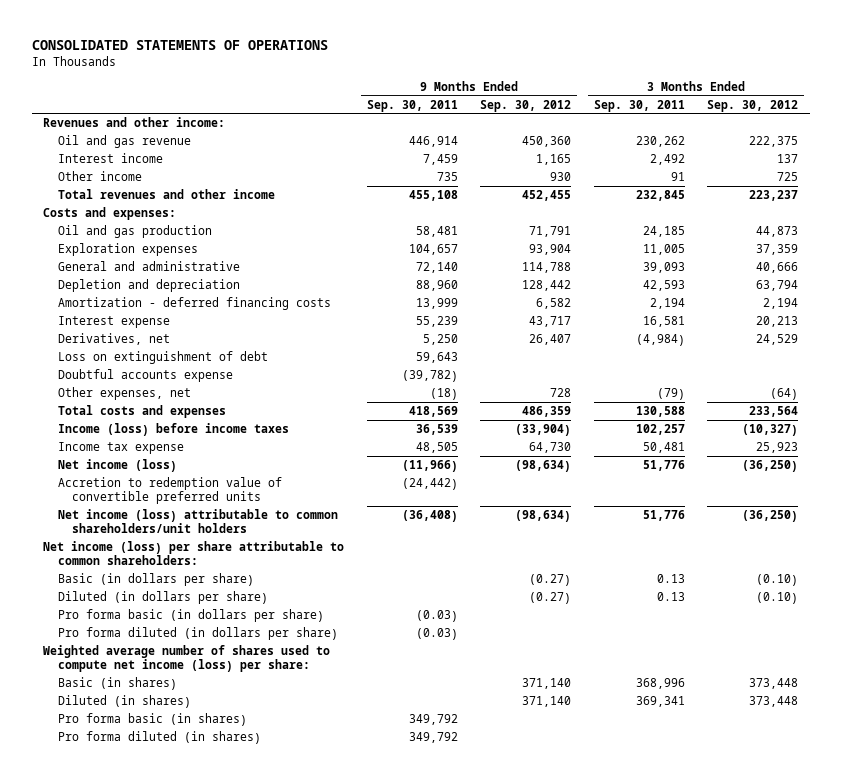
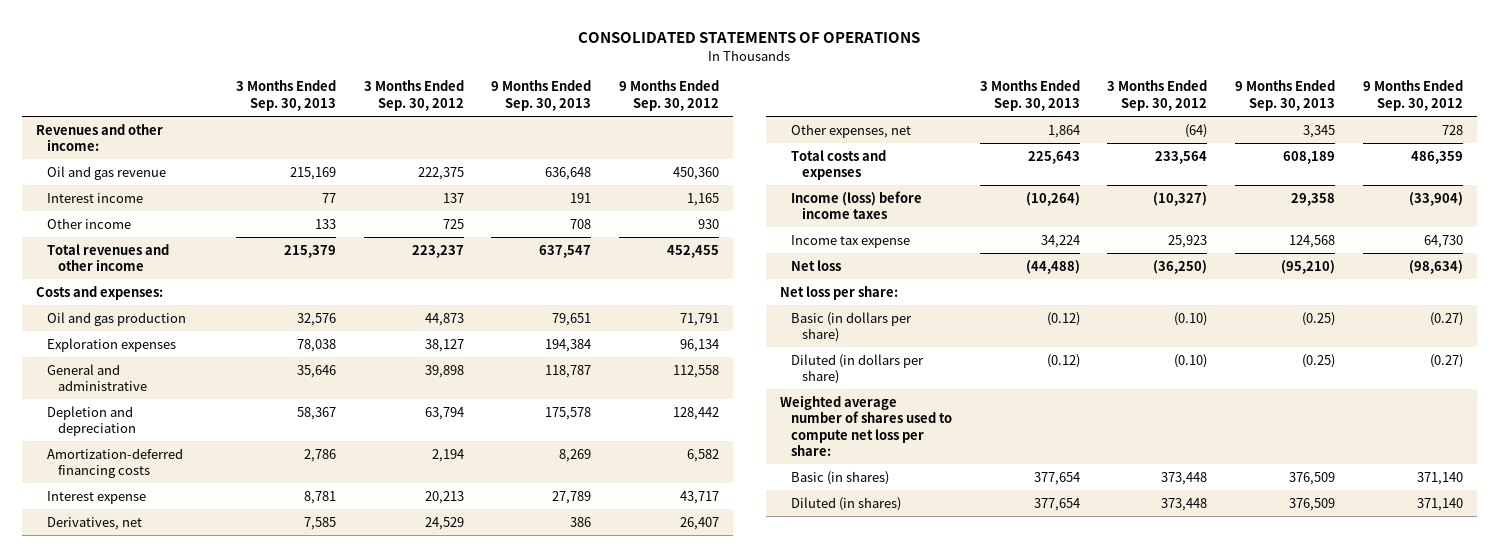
- | 9 Months Ended Sep. 30, 2011 | 9 Months Ended Sep. 30, 2012 | 3 Months Ended Sep. 30, 2011 | 3 Months Ended Sep. 30, 2012
+ | 3 Months Ended Sep. 30, 2013 | 3 Months Ended Sep. 30, 2012 | 9 Months Ended Sep. 30, 2013 | 9 Months Ended Sep. 30, 2012
- Exploration expenses | 104,657 | 93,904 | 11,005 | 37,359
- General and administrative | 72,140 | 114,788 | 39,093 | 40,666
+ Exploration expenses | 78,038 | 38,127 | 194,384 | 96,134
+ General and administrative | 35,646 | 39,898 | 118,787 | 112,558
- Amortization - deferred financing costs | 13,999 | 6,582 | 2,194 | 2,194
+ Amortization-deferred financing costs | 2,786 | 2,194 | 8,269 | 6,582
- Loss on extinguishment of debt | 59,643 | | |
- Doubtful accounts expense | (39,782) | | |
- Net income (loss) | (11,966) | (98,634) | 51,776 | (36,250)
- Accretion to redemption value of convertible preferred units | (24,442) | | |
- Net income (loss) attributable to common shareholders/unit holders | (36,408) | (98,634) | 51,776 | (36,250)
- Net income (loss) per share attributable to common shareholders:
+ Net loss | (44,488) | (36,250) | (95,210) | (98,634)
+ Net loss per share:
- Pro forma basic (in dollars per share) | (0.03) | | |
- Pro forma diluted (in dollars per share) | (0.03) | | |
- Weighted average number of shares used to compute net income (loss) per share:
+ Weighted average number of shares used to compute net loss per share:
- Pro forma basic (in shares) | 349,792 | | |
- Pro forma diluted (in shares) | 349,792 | | |

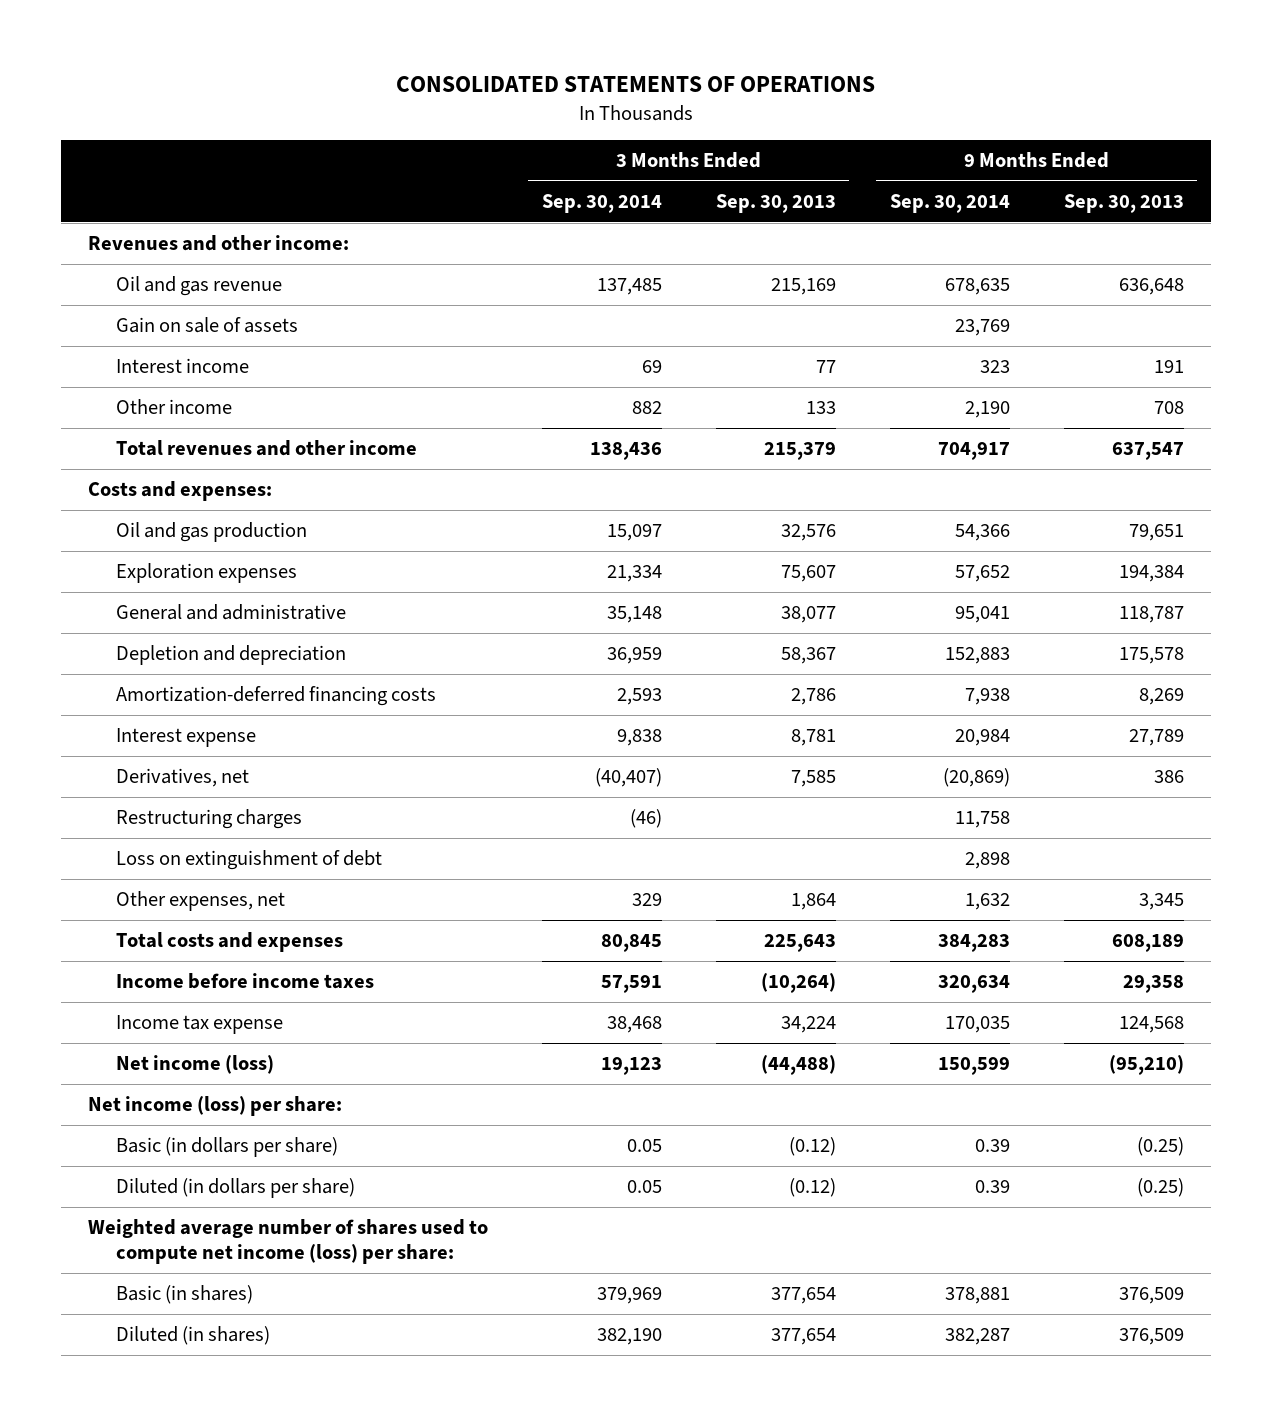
- | 3 Months Ended Sep. 30, 2013 | 3 Months Ended Sep. 30, 2012 | 9 Months Ended Sep. 30, 2013 | 9 Months Ended Sep. 30, 2012
+ | 3 Months Ended Sep. 30, 2014 | 3 Months Ended Sep. 30, 2013 | 9 Months Ended Sep. 30, 2014 | 9 Months Ended Sep. 30, 2013
+ Gain on sale of assets | | | 23,769 |
- Exploration expenses | 78,038 | 38,127 | 194,384 | 96,134
- General and administrative | 35,646 | 39,898 | 118,787 | 112,558
+ Exploration expenses | 21,334 | 75,607 | 57,652 | 194,384
+ General and administrative | 35,148 | 38,077 | 95,041 | 118,787
+ Restructuring charges | (46) | | 11,758 |
+ Loss on extinguishment of debt | | | 2,898 |
- Income (loss) before income taxes | (10,264) | (10,327) | 29,358 | (33,904)
+ Income before income taxes | 57,591 | (10,264) | 320,634 | 29,358
- Net loss | (44,488) | (36,250) | (95,210) | (98,634)
- Net loss per share:
+ Net income (loss) | 19,123 | (44,488) | 150,599 | (95,210)
+ Net income (loss) per share:
- Weighted average number of shares used to compute net loss per share:
+ Weighted average number of shares used to compute net income (loss) per share:

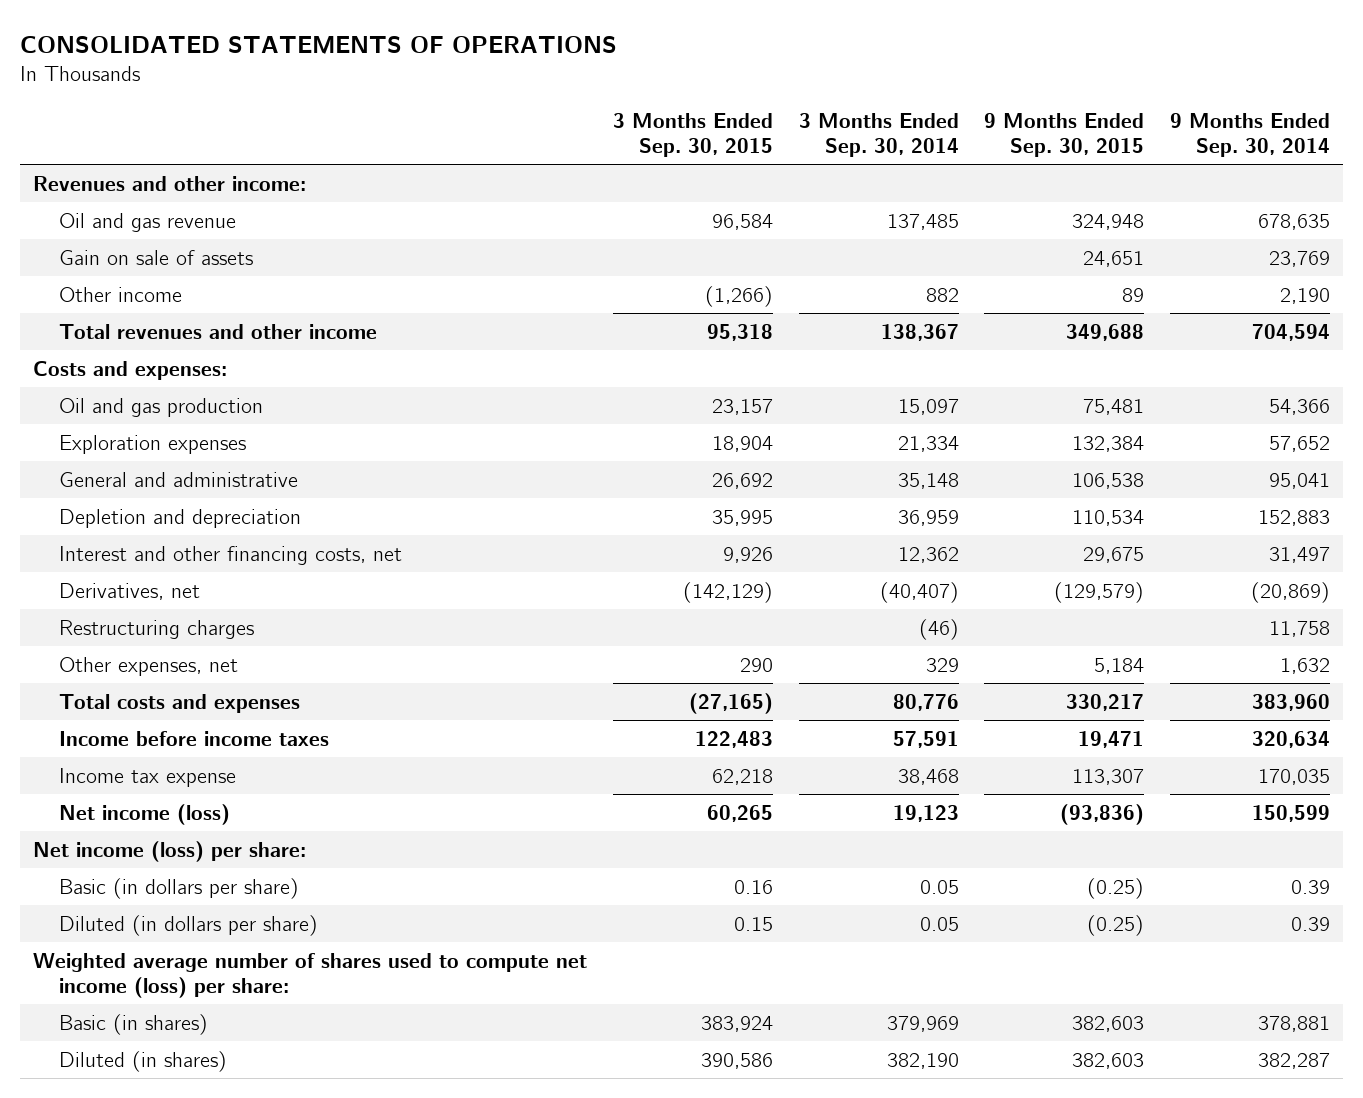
- | 3 Months Ended Sep. 30, 2014 | 3 Months Ended Sep. 30, 2013 | 9 Months Ended Sep. 30, 2014 | 9 Months Ended Sep. 30, 2013
+ | 3 Months Ended Sep. 30, 2015 | 3 Months Ended Sep. 30, 2014 | 9 Months Ended Sep. 30, 2015 | 9 Months Ended Sep. 30, 2014
- Interest income | 69 | 77 | 323 | 191
- Total revenues and other income | 138,436 | 215,379 | 704,917 | 637,547
+ Total revenues and other income | 95,318 | 138,367 | 349,688 | 704,594
- Amortization-deferred financing costs | 2,593 | 2,786 | 7,938 | 8,269
- Interest expense | 9,838 | 8,781 | 20,984 | 27,789
+ Interest and other financing costs, net | 9,926 | 12,362 | 29,675 | 31,497
- Loss on extinguishment of debt | | | 2,898 |
- Total costs and expenses | 80,845 | 225,643 | 384,283 | 608,189
+ Total costs and expenses | (27,165) | 80,776 | 330,217 | 383,960

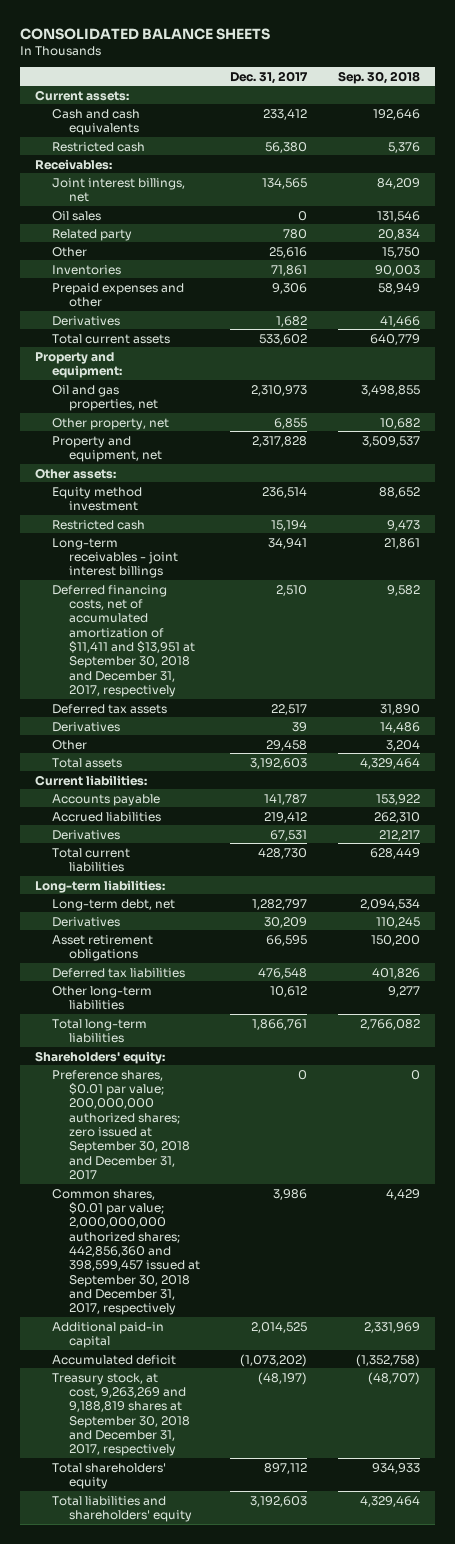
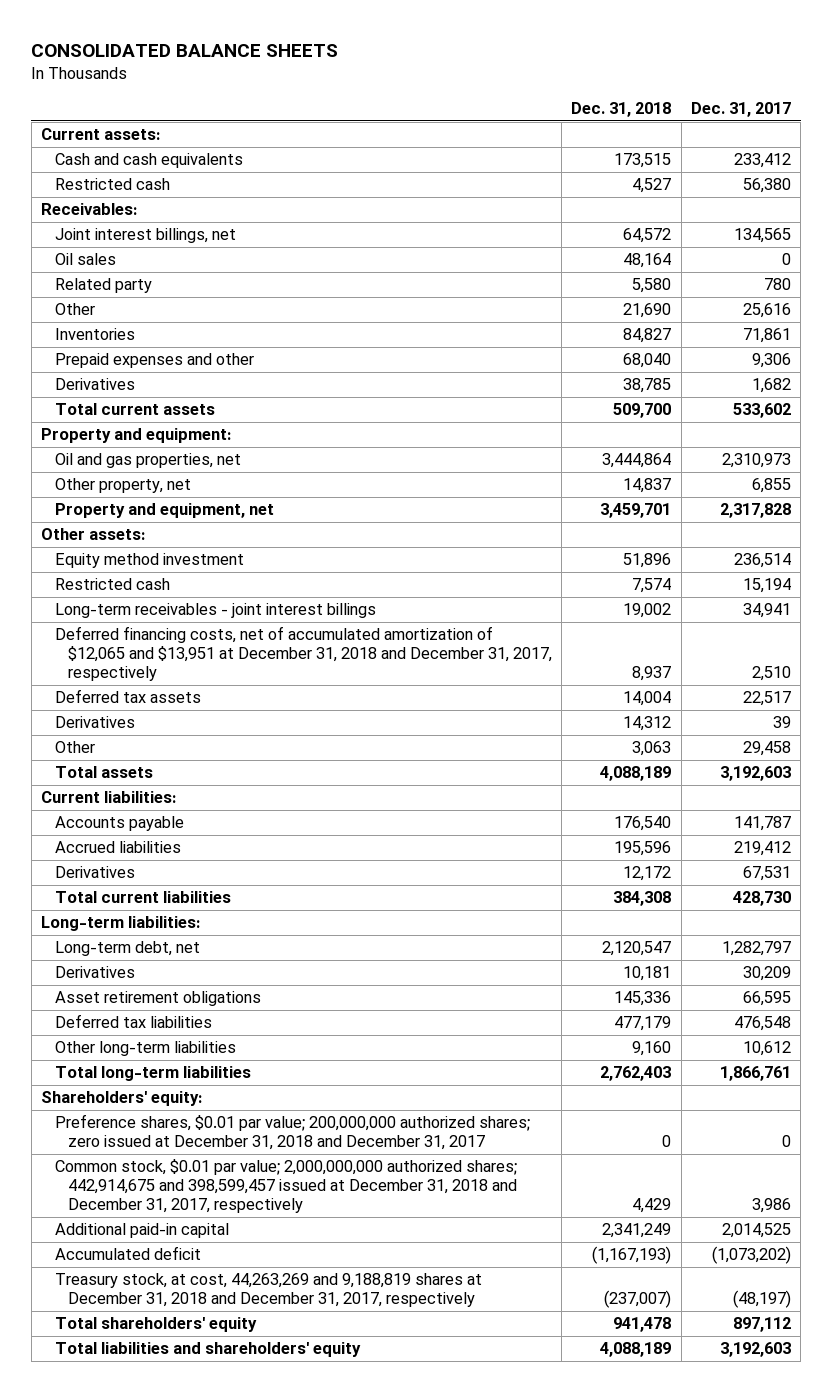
- | Dec. 31, 2017 | Sep. 30, 2018
+ | Dec. 31, 2018 | Dec. 31, 2017
- Deferred financing costs, net of accumulated amortization of $11,411 and $13,951 at September 30, 2018 and December 31, 2017, respectively | 2,510 | 9,582
+ Deferred financing costs, net of accumulated amortization of $12,065 and $13,951 at December 31, 2018 and December 31, 2017, respectively | 8,937 | 2,510
- Preference shares, $0.01 par value; 200,000,000 authorized shares; zero issued at September 30, 2018 and December 31, 2017 | 0 | 0
- Common shares, $0.01 par value; 2,000,000,000 authorized shares; 442,856,360 and 398,599,457 issued at September 30, 2018 and December 31, 2017, respectively | 3,986 | 4,429
+ Preference shares, $0.01 par value; 200,000,000 authorized shares; zero issued at December 31, 2018 and December 31, 2017 | 0 | 0
+ Common stock, $0.01 par value; 2,000,000,000 authorized shares; 442,914,675 and 398,599,457 issued at December 31, 2018 and December 31, 2017, respectively | 4,429 | 3,986
- Treasury stock, at cost, 9,263,269 and 9,188,819 shares at September 30, 2018 and December 31, 2017, respectively | (48,197) | (48,707)
+ Treasury stock, at cost, 44,263,269 and 9,188,819 shares at December 31, 2018 and December 31, 2017, respectively | (237,007) | (48,197)

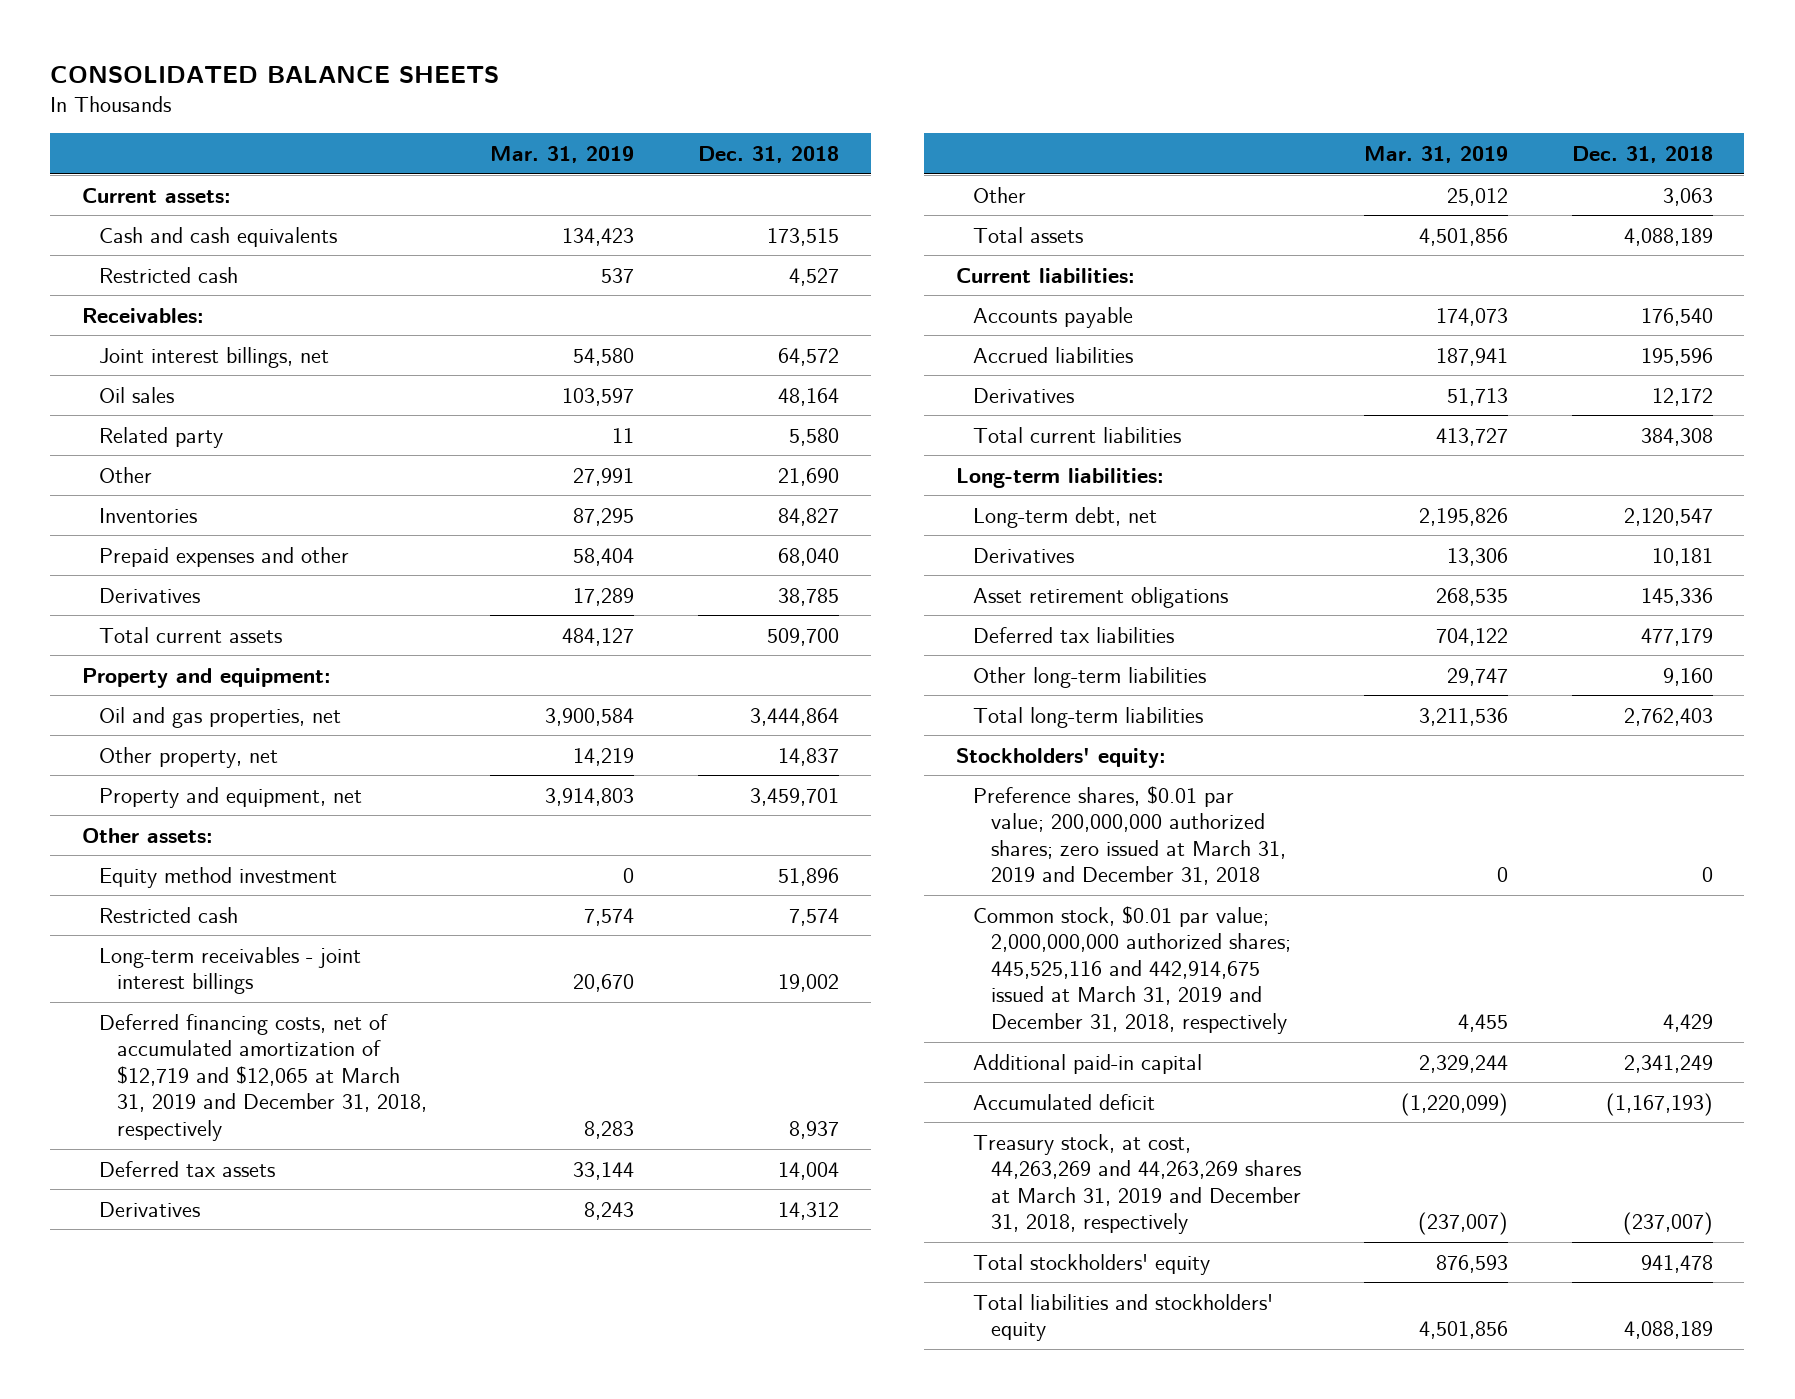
- | Dec. 31, 2018 | Dec. 31, 2017
+ | Mar. 31, 2019 | Dec. 31, 2018
- Deferred financing costs, net of accumulated amortization of $12,065 and $13,951 at December 31, 2018 and December 31, 2017, respectively | 8,937 | 2,510
+ Deferred financing costs, net of accumulated amortization of $12,719 and $12,065 at March 31, 2019 and December 31, 2018, respectively | 8,283 | 8,937
- Shareholders' equity:
- Preference shares, $0.01 par value; 200,000,000 authorized shares; zero issued at December 31, 2018 and December 31, 2017 | 0 | 0
- Common stock, $0.01 par value; 2,000,000,000 authorized shares; 442,914,675 and 398,599,457 issued at December 31, 2018 and December 31, 2017, respectively | 4,429 | 3,986
+ Stockholders' equity:
+ Preference shares, $0.01 par value; 200,000,000 authorized shares; zero issued at March 31, 2019 and December 31, 2018 | 0 | 0
+ Common stock, $0.01 par value; 2,000,000,000 authorized shares; 445,525,116 and 442,914,675 issued at March 31, 2019 and December 31, 2018, respectively | 4,455 | 4,429
- Treasury stock, at cost, 44,263,269 and 9,188,819 shares at December 31, 2018 and December 31, 2017, respectively | (237,007) | (48,197)
- Total shareholders' equity | 941,478 | 897,112
- Total liabilities and shareholders' equity | 4,088,189 | 3,192,603
+ Treasury stock, at cost, 44,263,269 and 44,263,269 shares at March 31, 2019 and December 31, 2018, respectively | (237,007) | (237,007)
+ Total stockholders' equity | 876,593 | 941,478
+ Total liabilities and stockholders' equity | 4,501,856 | 4,088,189

